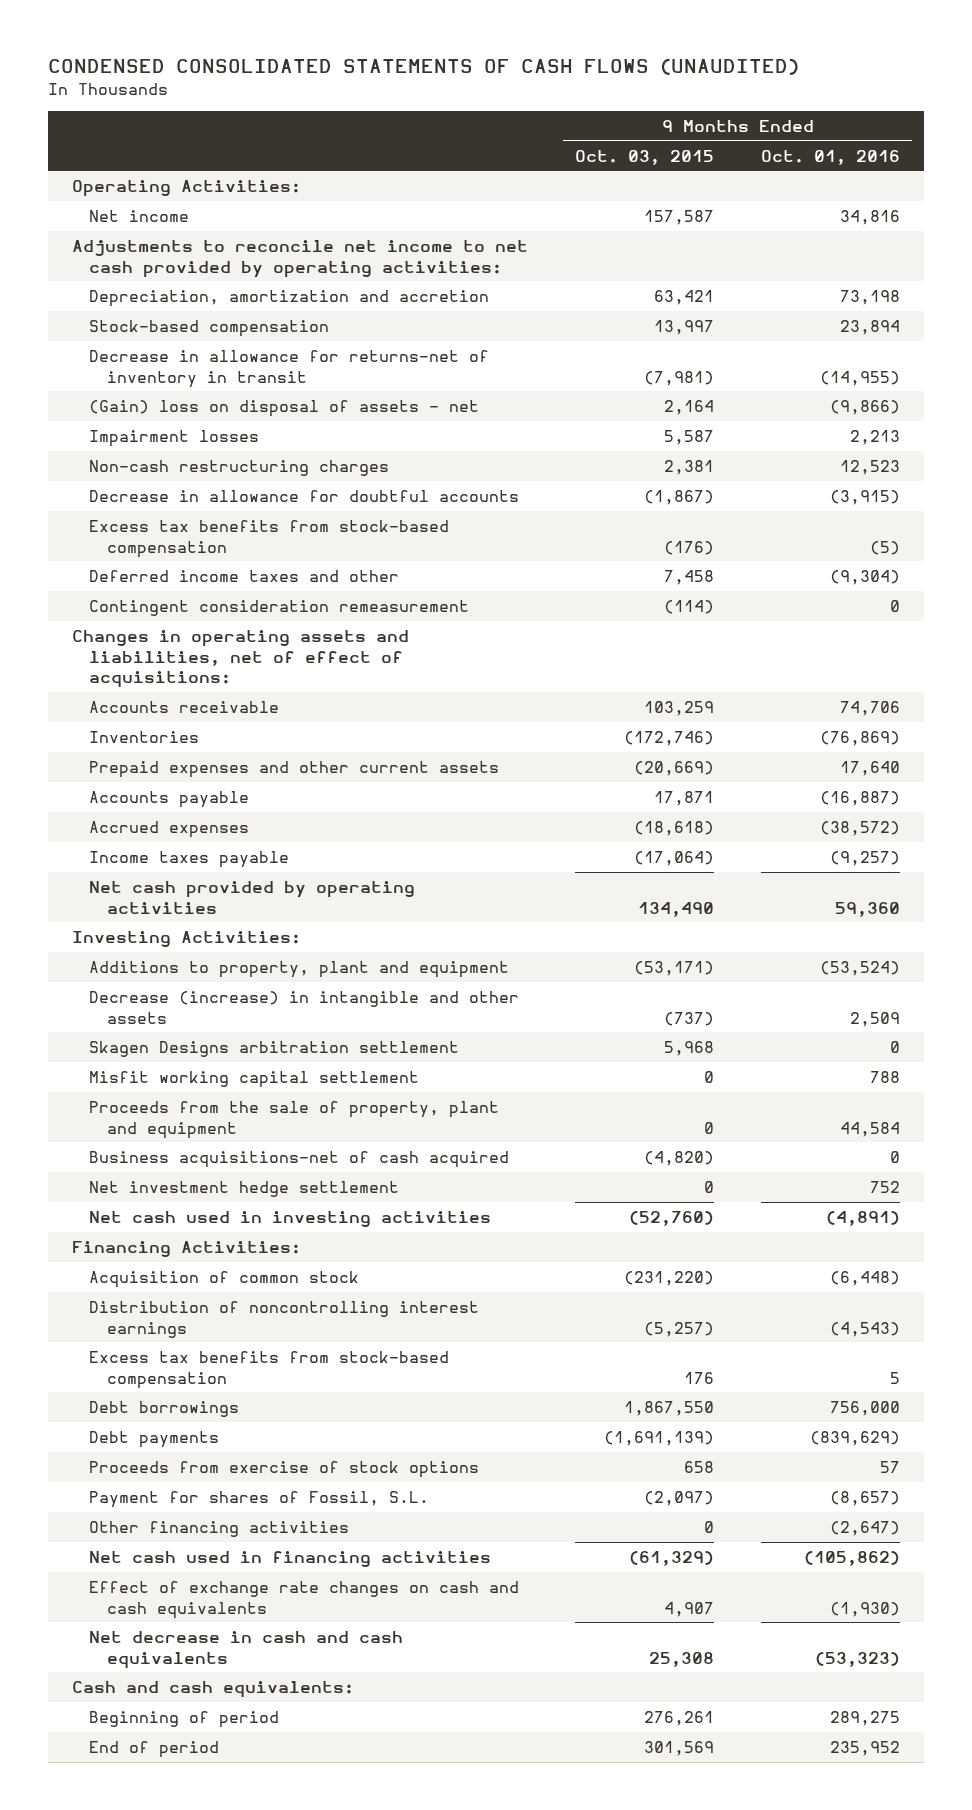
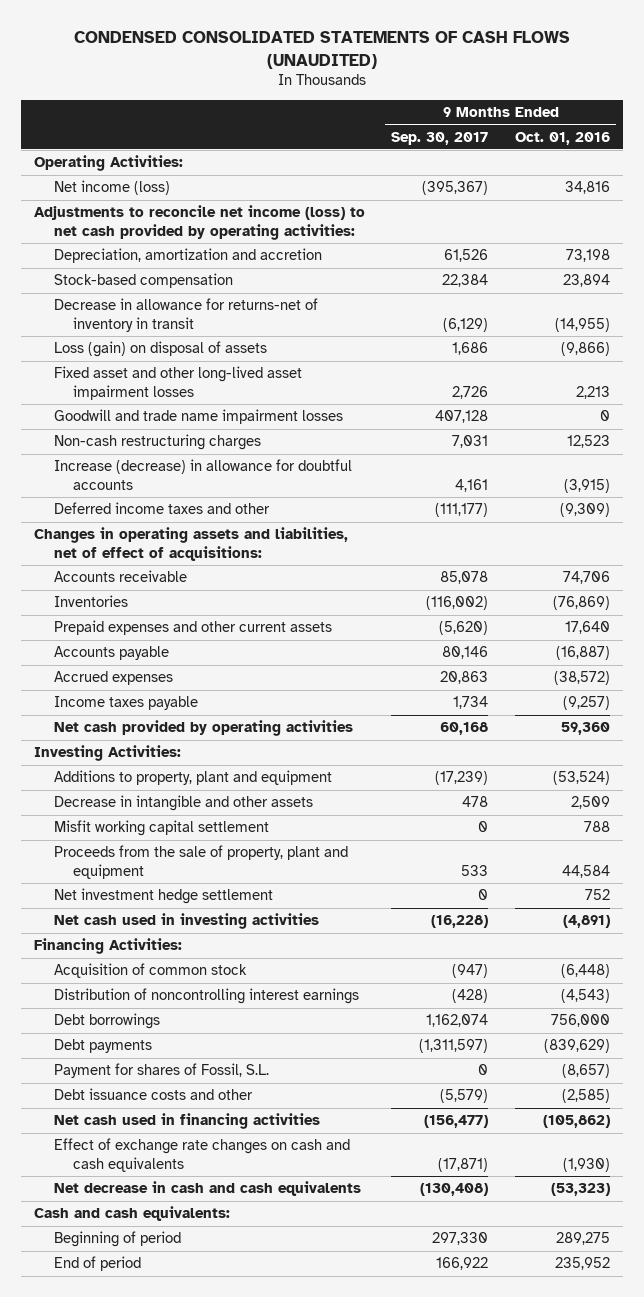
- | 9 Months Ended Oct. 03, 2015 | 9 Months Ended Oct. 01, 2016
+ | 9 Months Ended Sep. 30, 2017 | 9 Months Ended Oct. 01, 2016
- Net income | 157,587 | 34,816
- Adjustments to reconcile net income to net cash provided by operating activities:
+ Net income (loss) | (395,367) | 34,816
+ Adjustments to reconcile net income (loss) to net cash provided by operating activities:
- (Gain) loss on disposal of assets - net | 2,164 | (9,866)
- Impairment losses | 5,587 | 2,213
+ Loss (gain) on disposal of assets | 1,686 | (9,866)
+ Fixed asset and other long-lived asset impairment losses | 2,726 | 2,213
+ Goodwill and trade name impairment losses | 407,128 | 0
- Decrease in allowance for doubtful accounts | (1,867) | (3,915)
- Excess tax benefits from stock-based compensation | (176) | (5)
- Deferred income taxes and other | 7,458 | (9,304)
- Contingent consideration remeasurement | (114) | 0
+ Increase (decrease) in allowance for doubtful accounts | 4,161 | (3,915)
+ Deferred income taxes and other | (111,177) | (9,309)
- Decrease (increase) in intangible and other assets | (737) | 2,509
- Skagen Designs arbitration settlement | 5,968 | 0
+ Decrease in intangible and other assets | 478 | 2,509
- Business acquisitions-net of cash acquired | (4,820) | 0
- Excess tax benefits from stock-based compensation | 176 | 5
- Proceeds from exercise of stock options | 658 | 57
- Other financing activities | 0 | (2,647)
+ Debt issuance costs and other | (5,579) | (2,585)

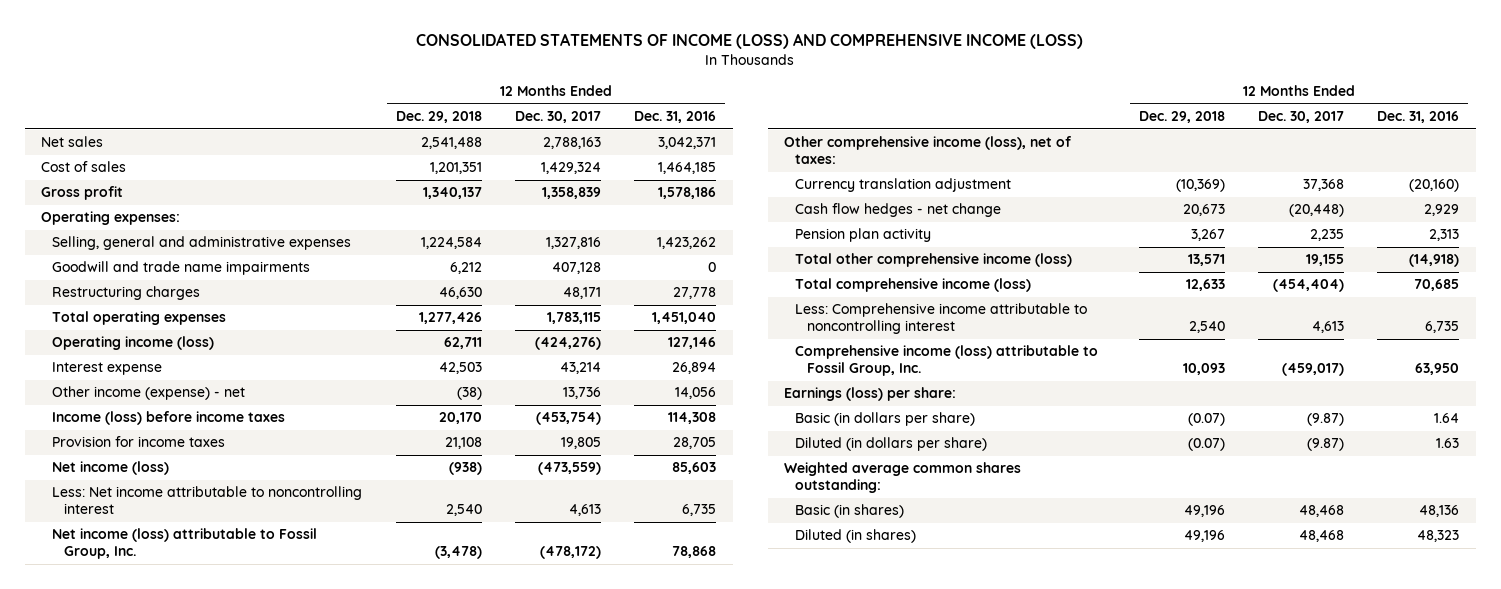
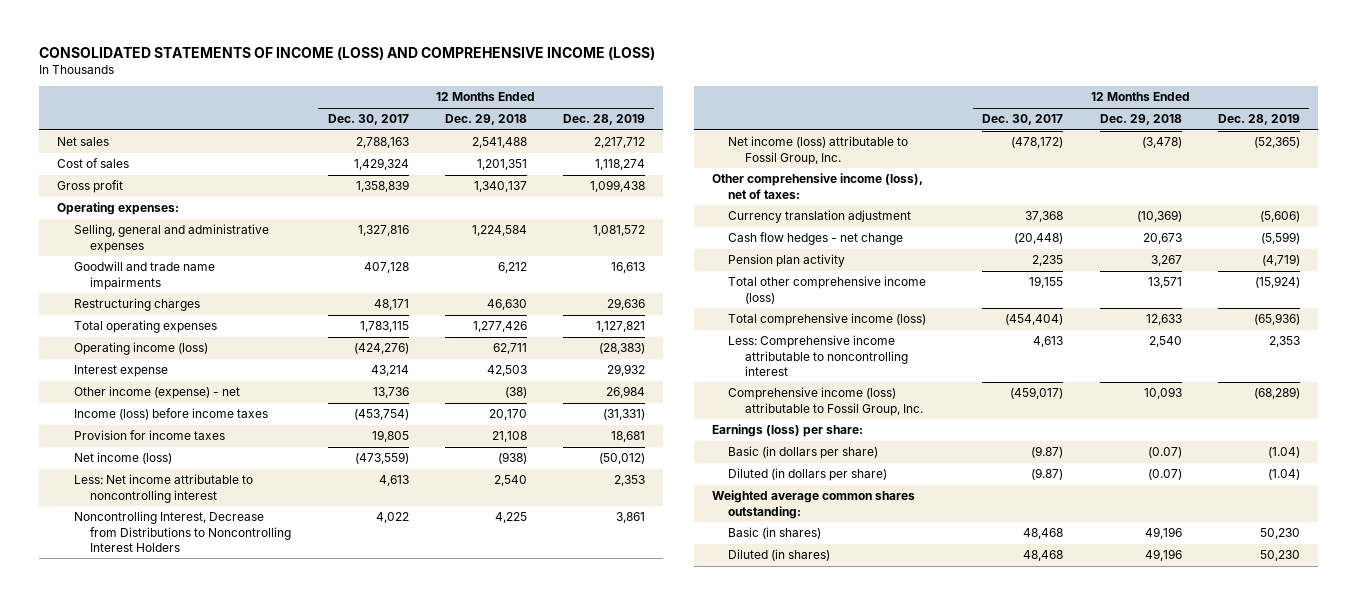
- | 12 Months Ended Dec. 29, 2018 | 12 Months Ended Dec. 30, 2017 | 12 Months Ended Dec. 31, 2016
+ | 12 Months Ended Dec. 30, 2017 | 12 Months Ended Dec. 29, 2018 | 12 Months Ended Dec. 28, 2019
+ Noncontrolling Interest, Decrease from Distributions to Noncontrolling Interest Holders | 4,022 | 4,225 | 3,861

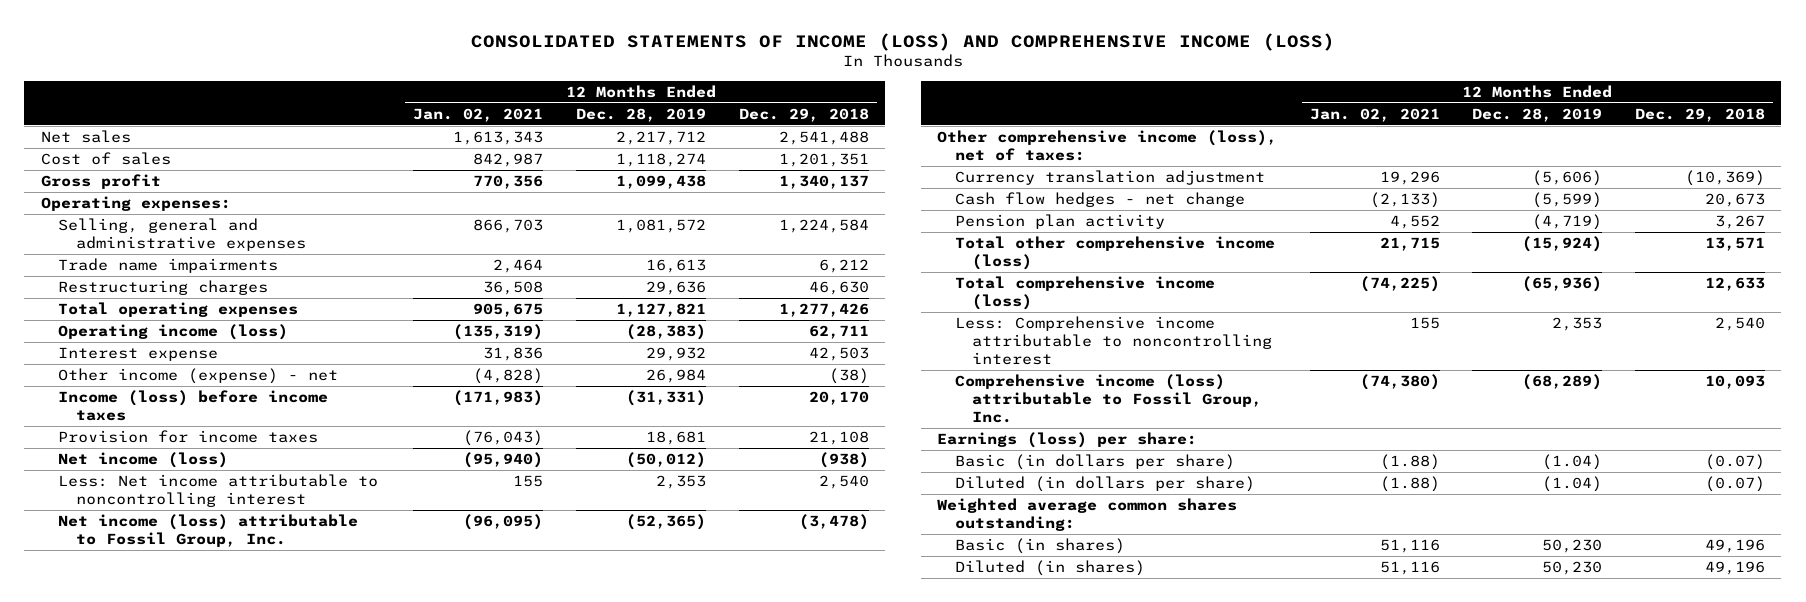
- | 12 Months Ended Dec. 30, 2017 | 12 Months Ended Dec. 29, 2018 | 12 Months Ended Dec. 28, 2019
+ | 12 Months Ended Jan. 02, 2021 | 12 Months Ended Dec. 28, 2019 | 12 Months Ended Dec. 29, 2018
- Goodwill and trade name impairments | 407,128 | 6,212 | 16,613
+ Trade name impairments | 2,464 | 16,613 | 6,212
- Noncontrolling Interest, Decrease from Distributions to Noncontrolling Interest Holders | 4,022 | 4,225 | 3,861

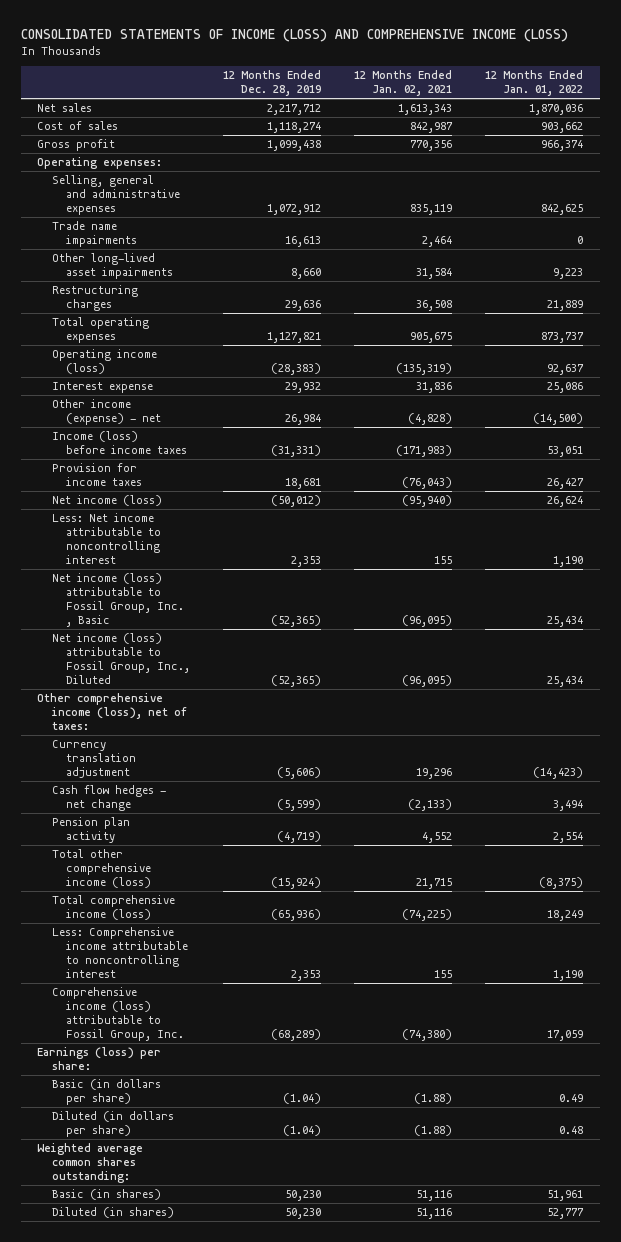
- | 12 Months Ended Jan. 02, 2021 | 12 Months Ended Dec. 28, 2019 | 12 Months Ended Dec. 29, 2018
+ | 12 Months Ended Dec. 28, 2019 | 12 Months Ended Jan. 02, 2021 | 12 Months Ended Jan. 01, 2022
- Selling, general and administrative expenses | 866,703 | 1,081,572 | 1,224,584
+ Selling, general and administrative expenses | 1,072,912 | 835,119 | 842,625
+ Other long-lived asset impairments | 8,660 | 31,584 | 9,223
- Net income (loss) attributable to Fossil Group, Inc. | (96,095) | (52,365) | (3,478)
+ Net income (loss) attributable to Fossil Group, Inc. , Basic | (52,365) | (96,095) | 25,434
+ Net income (loss) attributable to Fossil Group, Inc., Diluted | (52,365) | (96,095) | 25,434

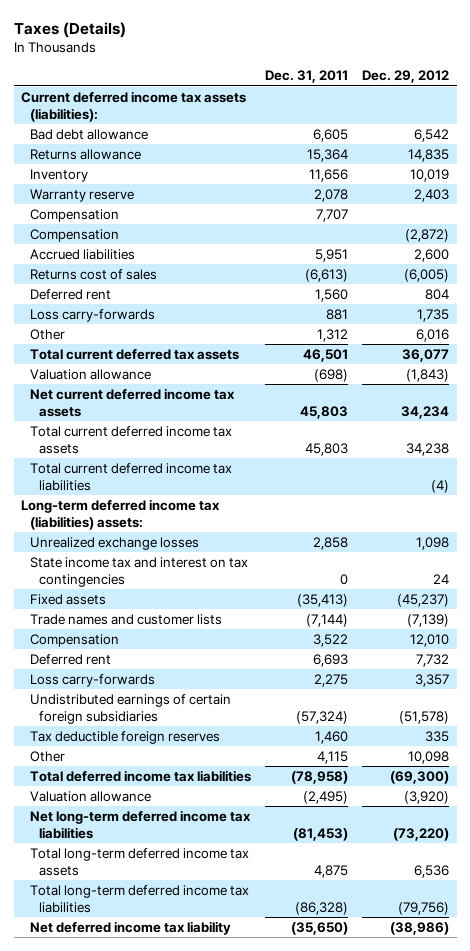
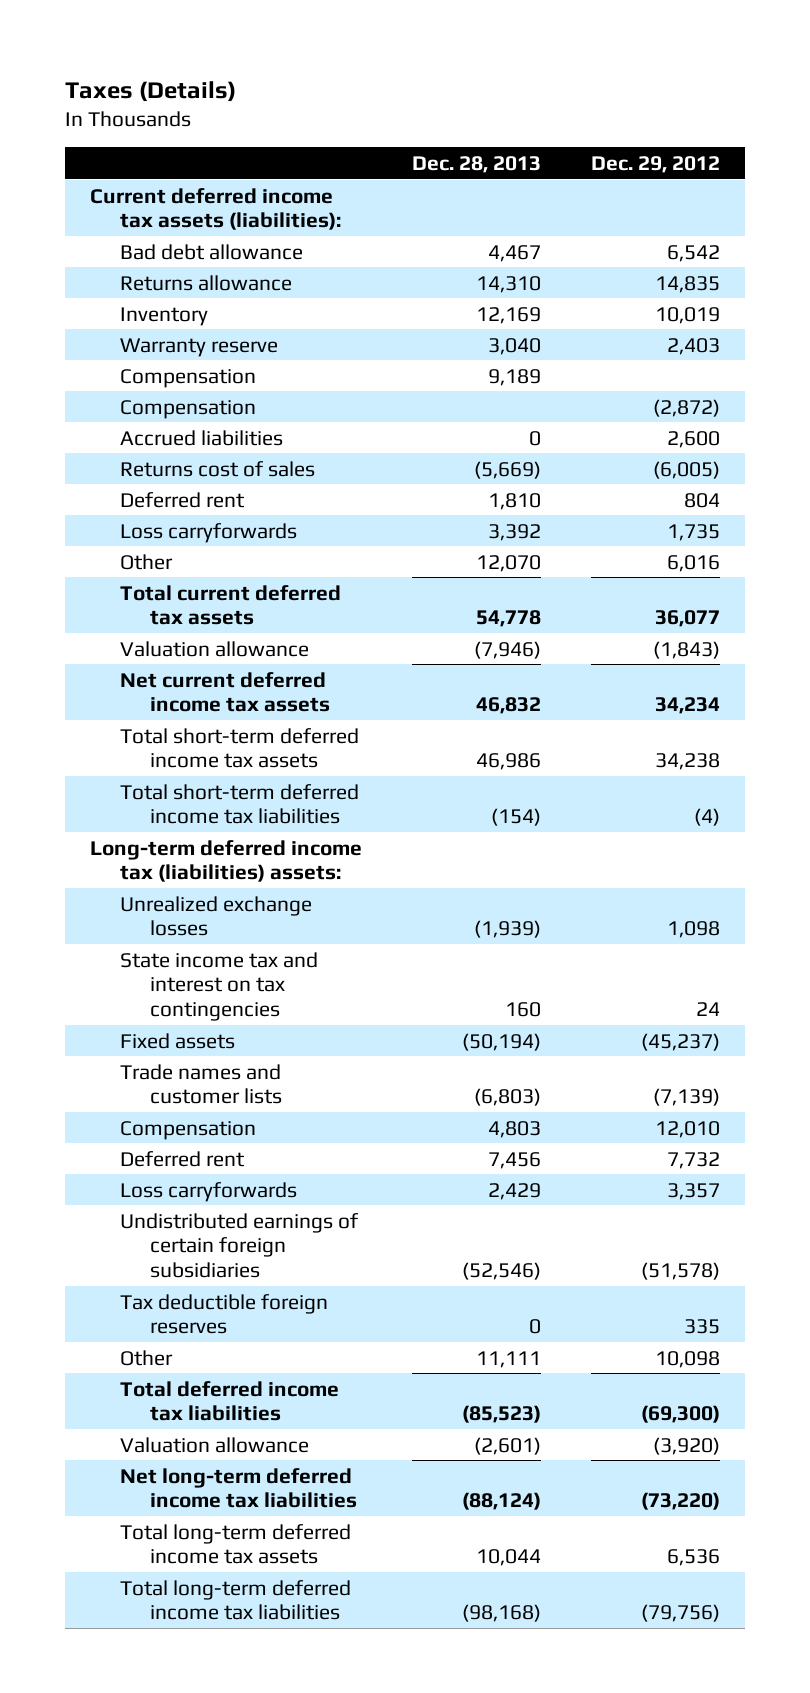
- | Dec. 31, 2011 | Dec. 29, 2012
+ | Dec. 28, 2013 | Dec. 29, 2012
- Loss carry-forwards | 881 | 1,735
+ Loss carryforwards | 3,392 | 1,735
- Total current deferred income tax assets | 45,803 | 34,238
- Total current deferred income tax liabilities | | (4)
+ Total short-term deferred income tax assets | 46,986 | 34,238
+ Total short-term deferred income tax liabilities | (154) | (4)
- Loss carry-forwards | 2,275 | 3,357
+ Loss carryforwards | 2,429 | 3,357
- Net deferred income tax liability | (35,650) | (38,986)

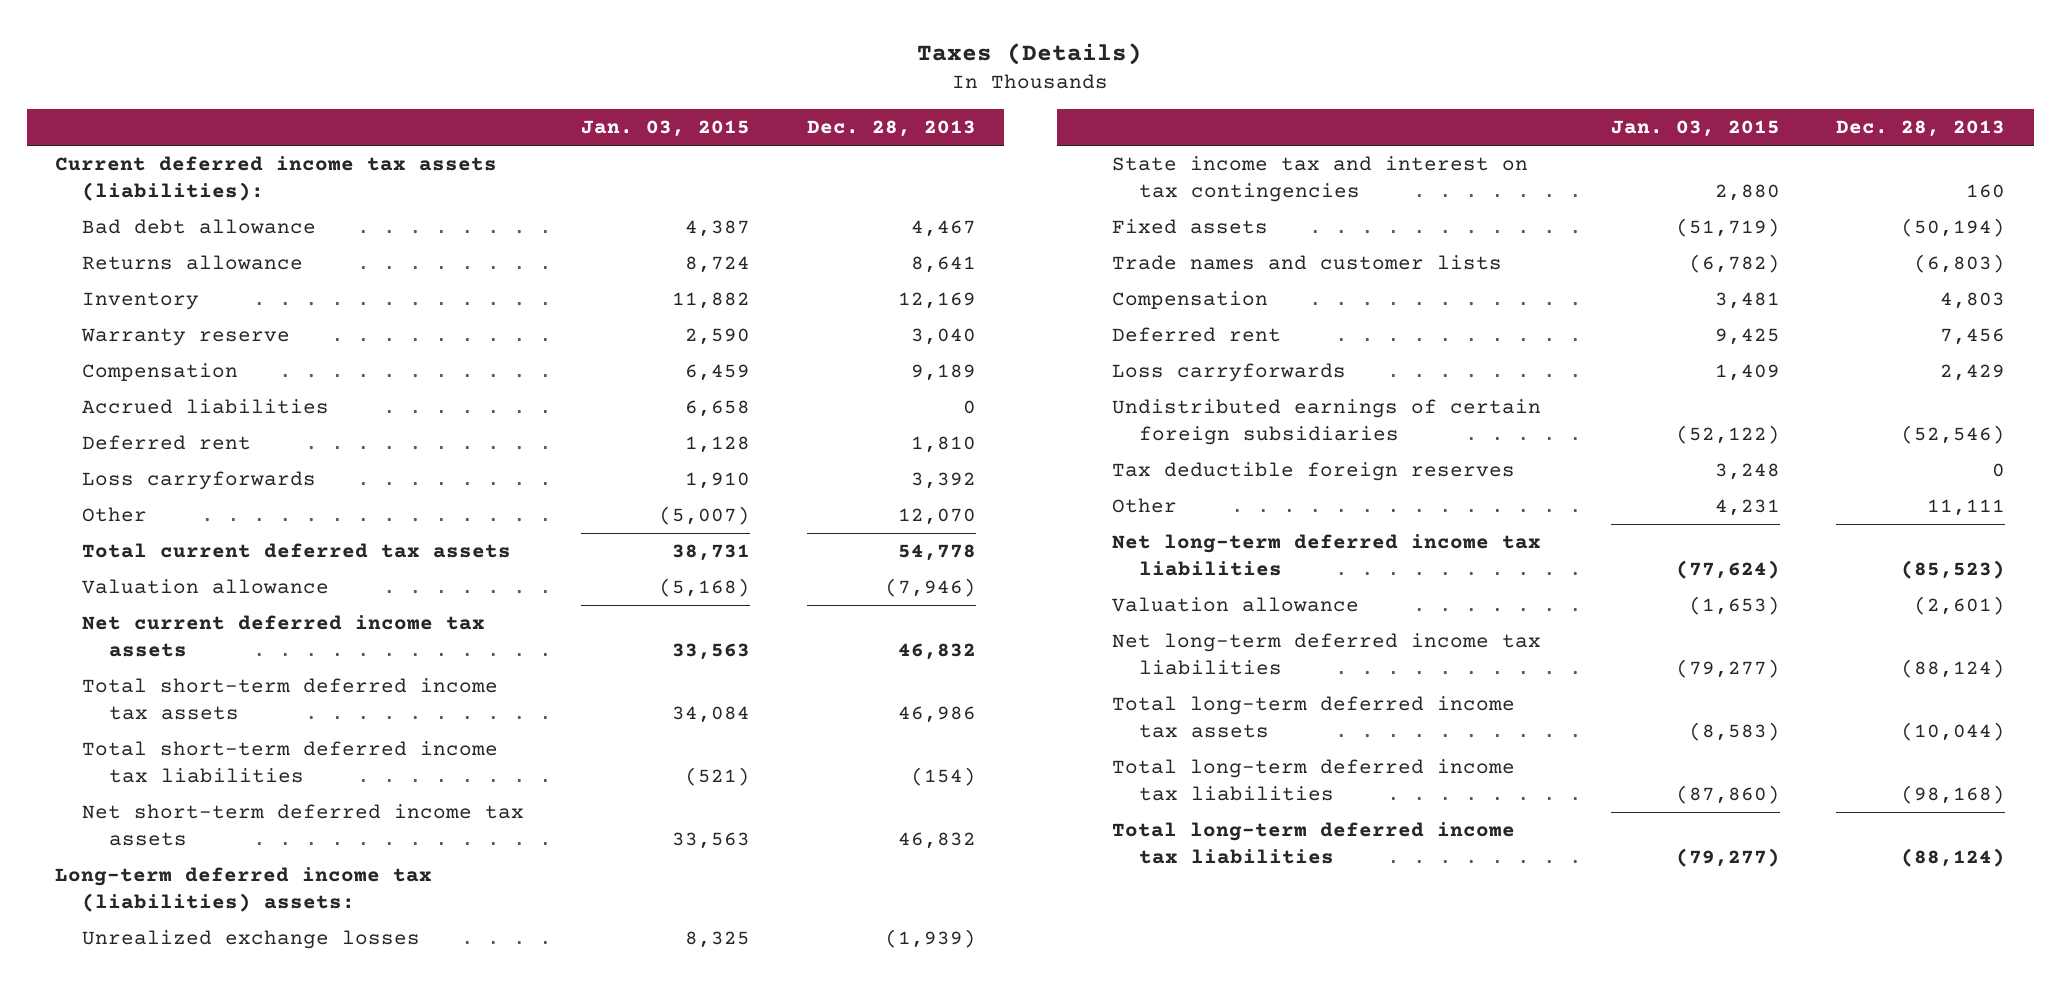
- | Dec. 28, 2013 | Dec. 29, 2012
+ | Jan. 03, 2015 | Dec. 28, 2013
- Returns allowance | 14,310 | 14,835
+ Returns allowance | 8,724 | 8,641
- Compensation | | (2,872)
- Returns cost of sales | (5,669) | (6,005)
+ Net short-term deferred income tax assets | 33,563 | 46,832
- Total deferred income tax liabilities | (85,523) | (69,300)
+ Net long-term deferred income tax liabilities | (77,624) | (85,523)
- Total long-term deferred income tax assets | 10,044 | 6,536
+ Total long-term deferred income tax assets | (8,583) | (10,044)
+ Total long-term deferred income tax liabilities | (79,277) | (88,124)

